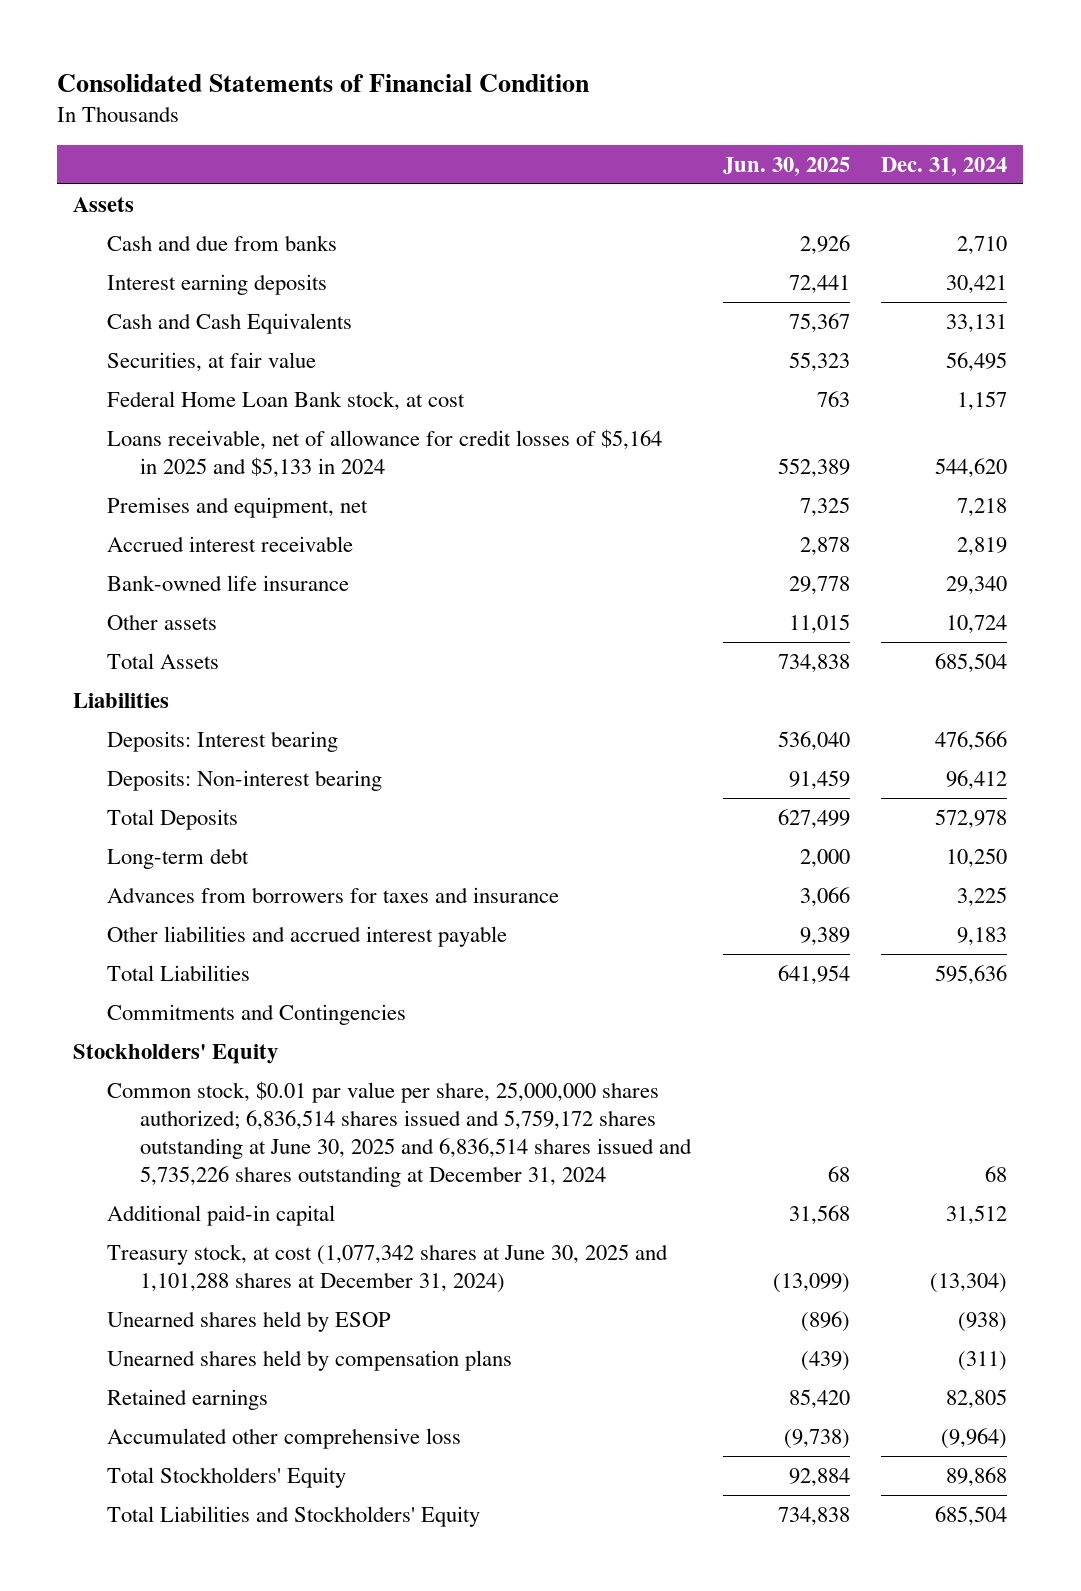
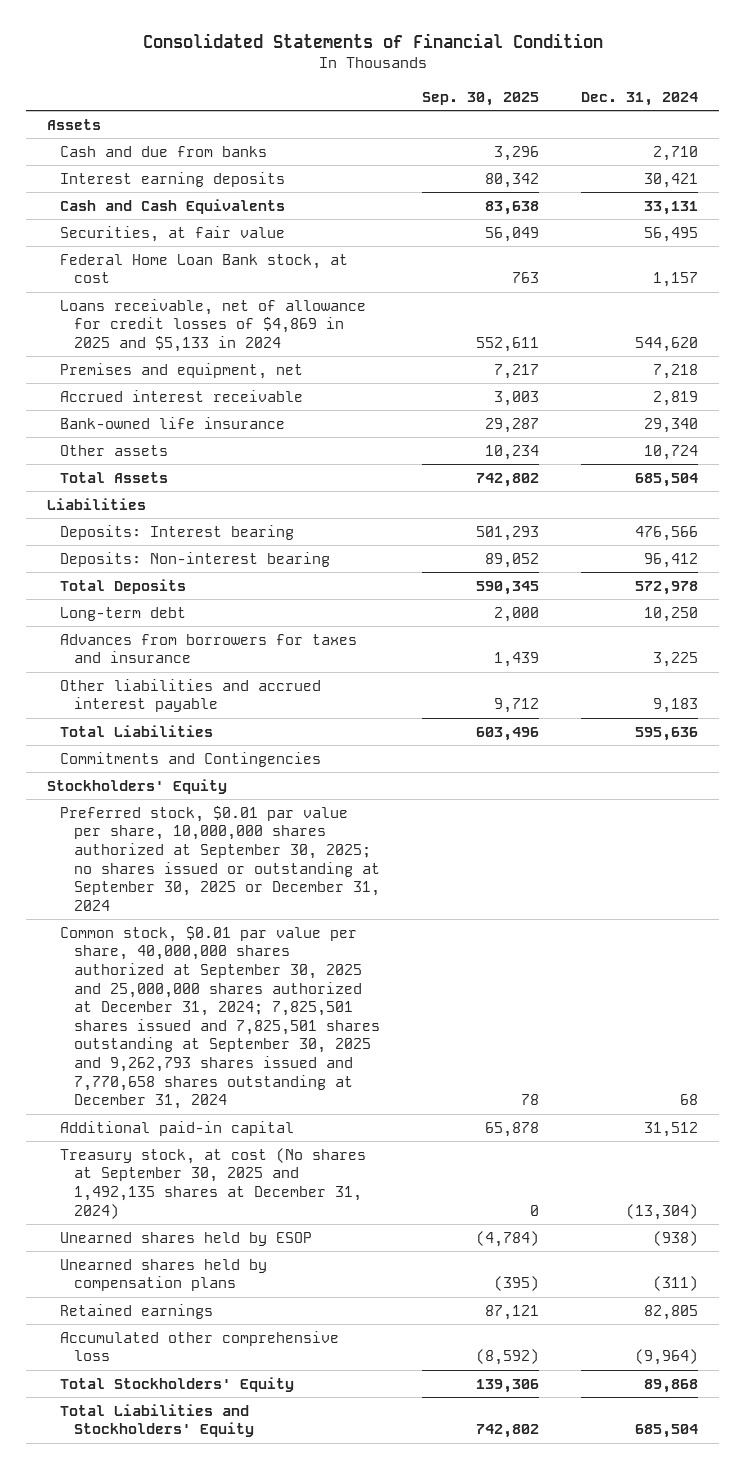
- | Jun. 30, 2025 | Dec. 31, 2024
+ | Sep. 30, 2025 | Dec. 31, 2024
- Loans receivable, net of allowance for credit losses of $5,164 in 2025 and $5,133 in 2024 | 552,389 | 544,620
+ Loans receivable, net of allowance for credit losses of $4,869 in 2025 and $5,133 in 2024 | 552,611 | 544,620
- Common stock, $0.01 par value per share, 25,000,000 shares authorized; 6,836,514 shares issued and 5,759,172 shares outstanding at June 30, 2025 and 6,836,514 shares issued and 5,735,226 shares outstanding at December 31, 2024 | 68 | 68
+ Preferred stock, $0.01 par value per share, 10,000,000 shares authorized at September 30, 2025; no shares issued or outstanding at September 30, 2025 or December 31, 2024
+ Common stock, $0.01 par value per share, 40,000,000 shares authorized at September 30, 2025 and 25,000,000 shares authorized at December 31, 2024; 7,825,501 shares issued and 7,825,501 shares outstanding at September 30, 2025 and 9,262,793 shares issued and 7,770,658 shares outstanding at December 31, 2024 | 78 | 68
- Treasury stock, at cost (1,077,342 shares at June 30, 2025 and 1,101,288 shares at December 31, 2024) | (13,099) | (13,304)
+ Treasury stock, at cost (No shares at September 30, 2025 and 1,492,135 shares at December 31, 2024) | 0 | (13,304)

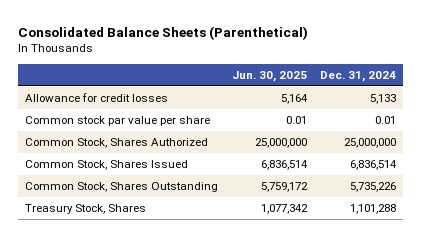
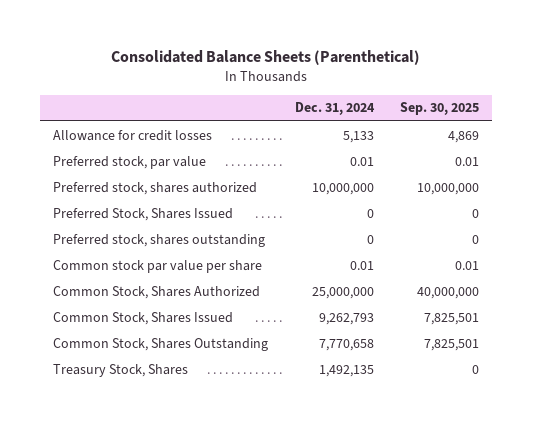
- | Jun. 30, 2025 | Dec. 31, 2024
+ | Dec. 31, 2024 | Sep. 30, 2025
+ Preferred stock, par value | 0.01 | 0.01
+ Preferred stock, shares authorized | 10,000,000 | 10,000,000
+ Preferred Stock, Shares Issued | 0 | 0
+ Preferred stock, shares outstanding | 0 | 0
- Common Stock, Shares Issued | 6,836,514 | 6,836,514
- Common Stock, Shares Outstanding | 5,759,172 | 5,735,226
- Treasury Stock, Shares | 1,077,342 | 1,101,288
+ Common Stock, Shares Issued | 9,262,793 | 7,825,501
+ Common Stock, Shares Outstanding | 7,770,658 | 7,825,501
+ Treasury Stock, Shares | 1,492,135 | 0

